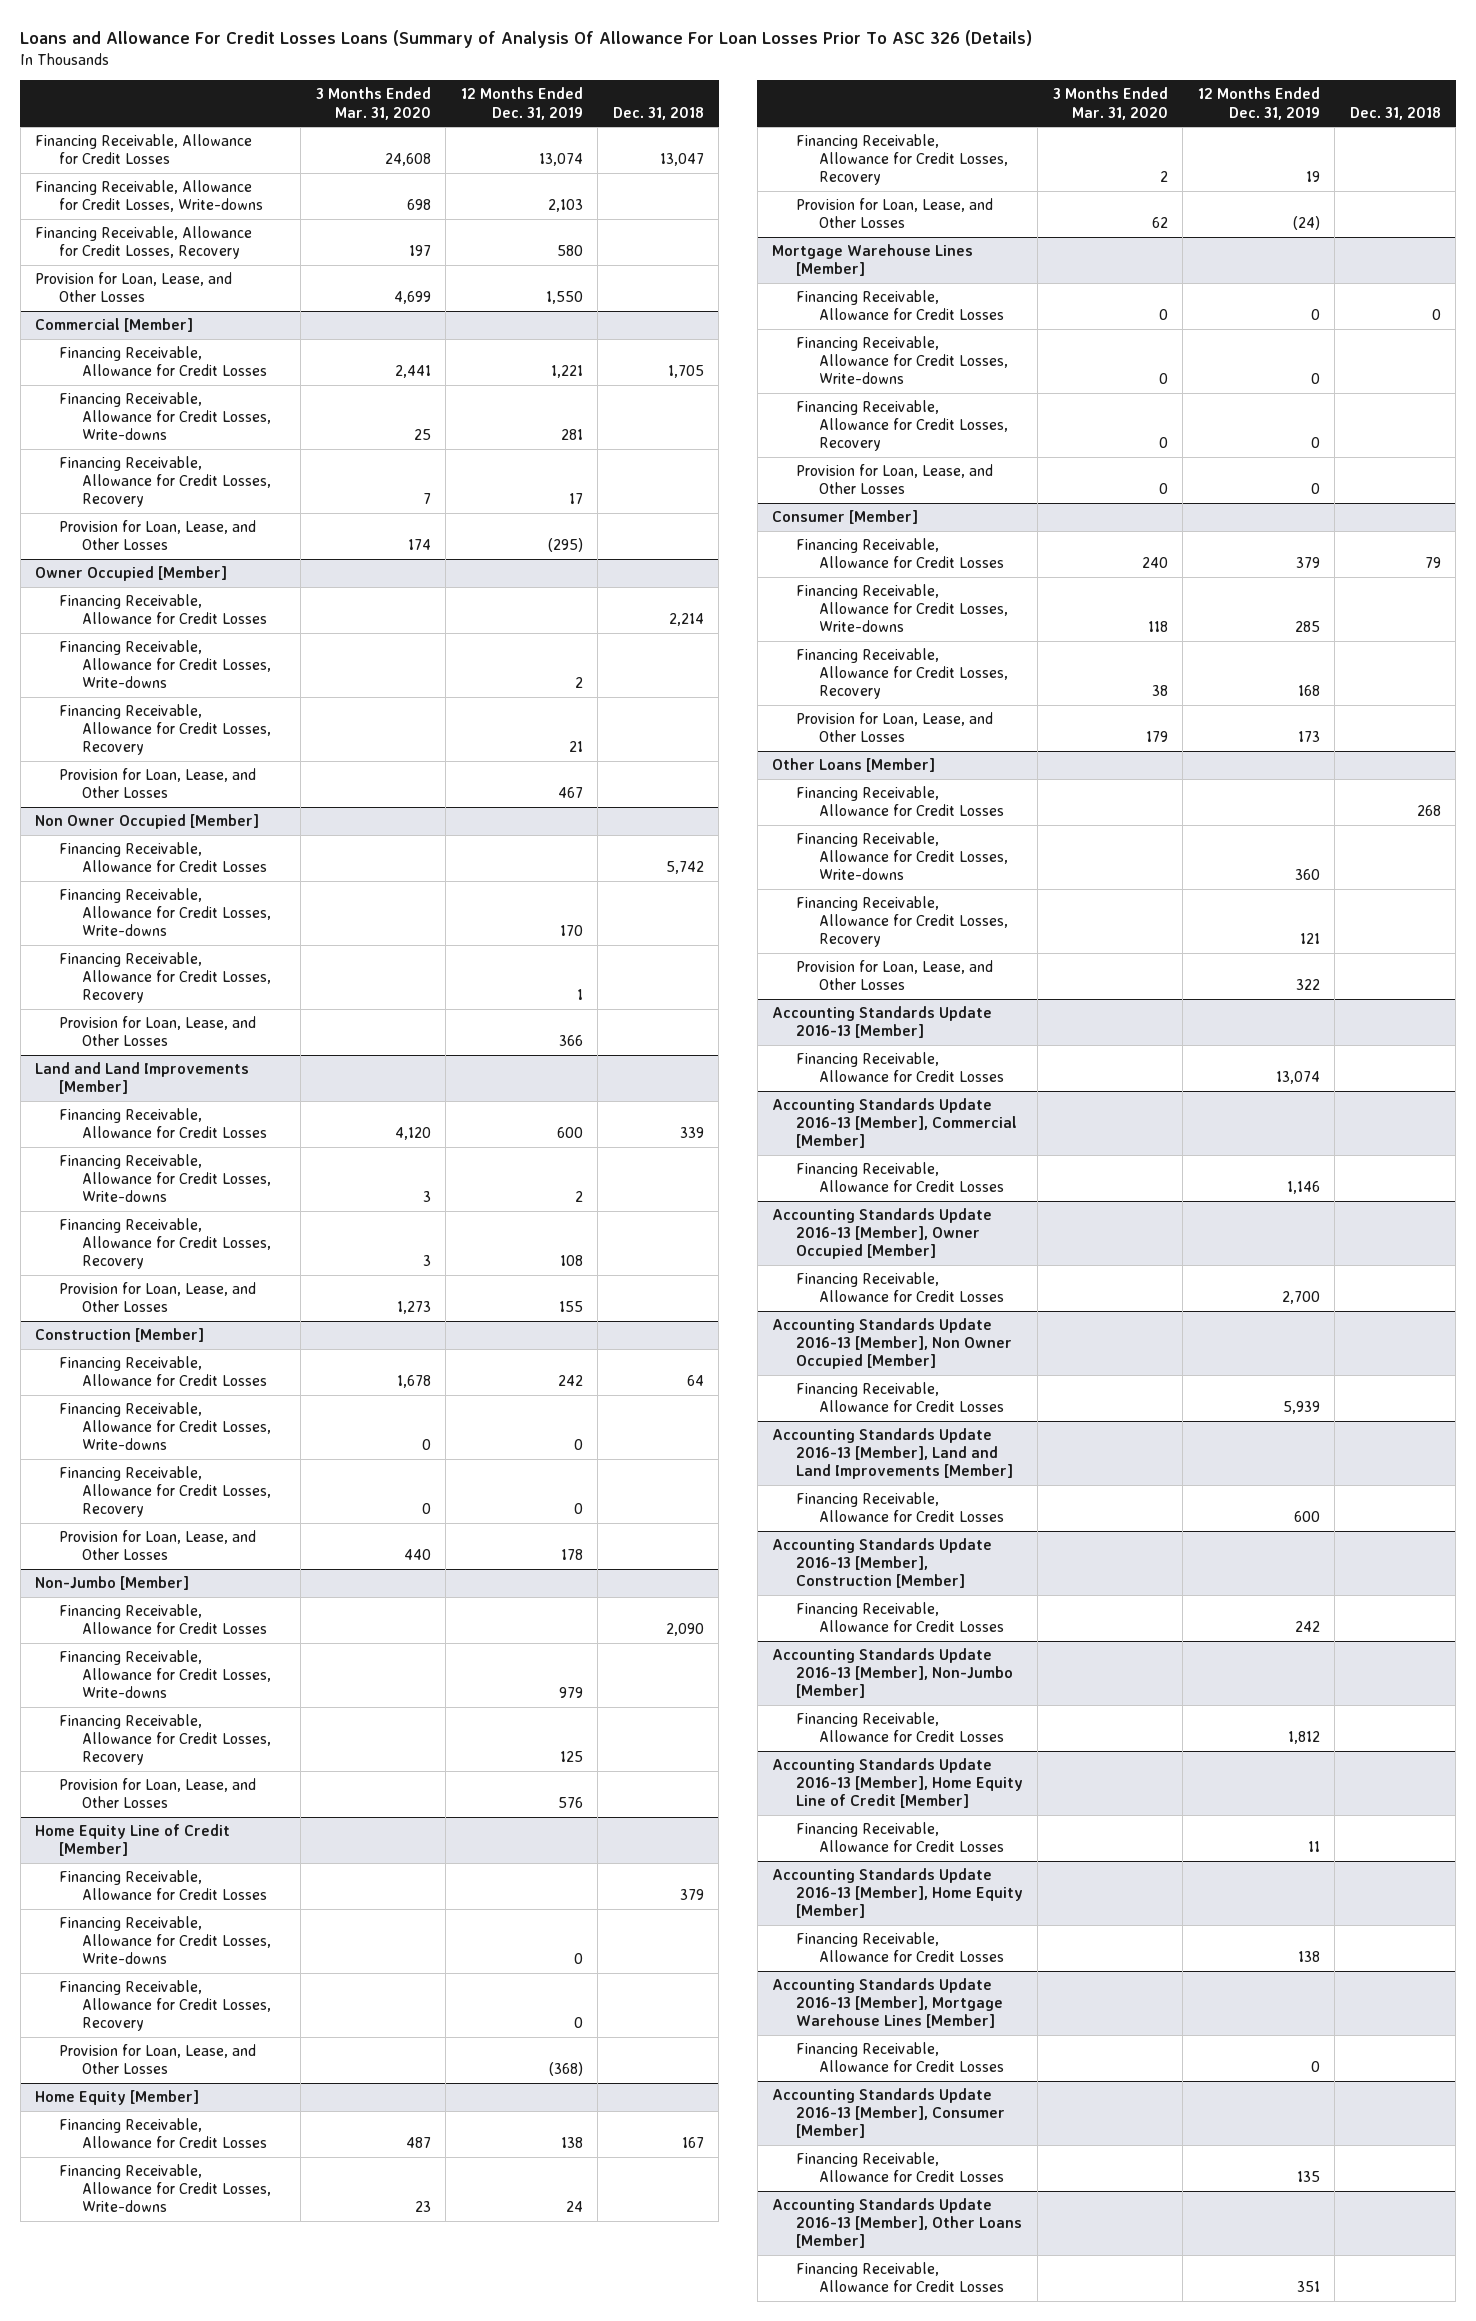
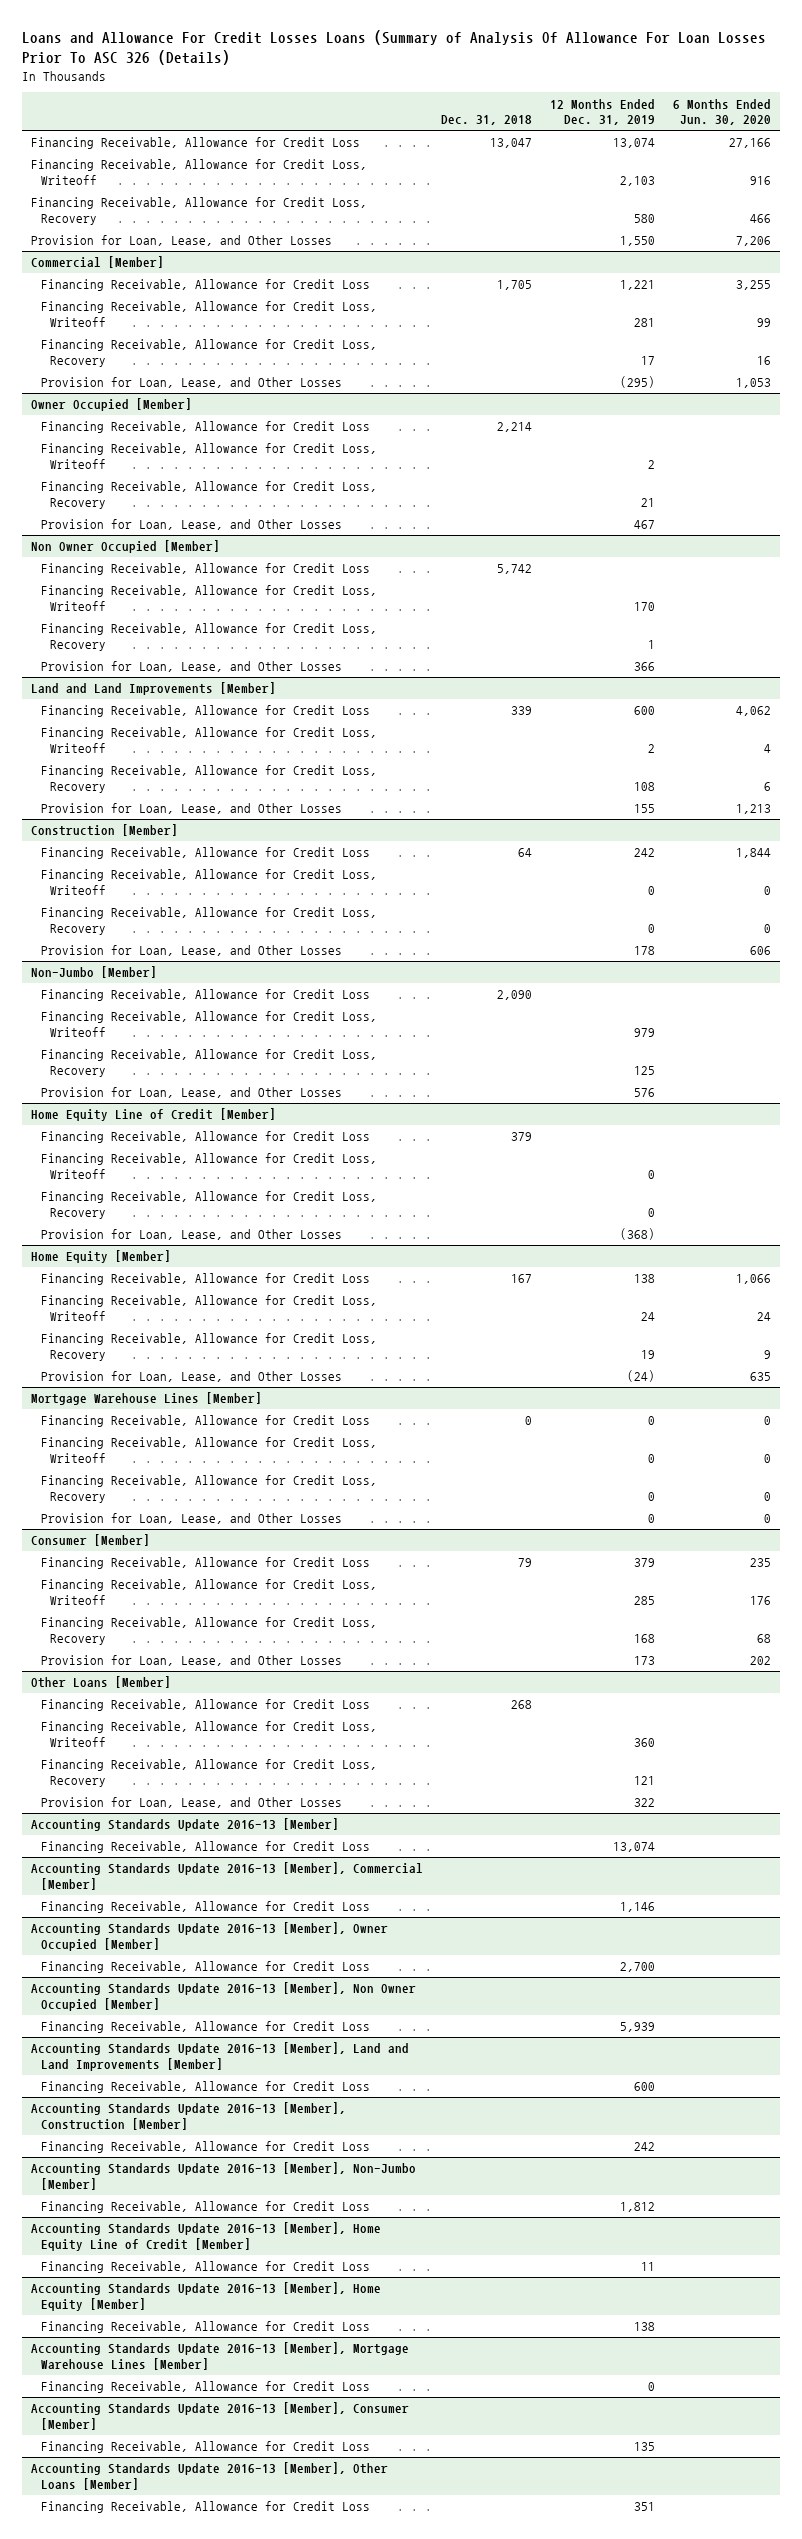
- | 3 Months Ended Mar. 31, 2020 | 12 Months Ended Dec. 31, 2019 | Dec. 31, 2018
+ | Dec. 31, 2018 | 12 Months Ended Dec. 31, 2019 | 6 Months Ended Jun. 30, 2020
- Financing Receivable, Allowance for Credit Losses | 24,608 | 13,074 | 13,047
- Financing Receivable, Allowance for Credit Losses, Write-downs | 698 | 2,103 |
- Financing Receivable, Allowance for Credit Losses, Recovery | 197 | 580 |
+ Financing Receivable, Allowance for Credit Loss | 13,047 | 13,074 | 27,166
+ Financing Receivable, Allowance for Credit Loss, Writeoff | | 2,103 | 916
+ Financing Receivable, Allowance for Credit Loss, Recovery | | 580 | 466
@ Commercial [Member]
- Financing Receivable, Allowance for Credit Losses | 2,441 | 1,221 | 1,705
- Financing Receivable, Allowance for Credit Losses, Write-downs | 25 | 281 |
- Financing Receivable, Allowance for Credit Losses, Recovery | 7 | 17 |
+ Financing Receivable, Allowance for Credit Loss | 1,705 | 1,221 | 3,255
+ Financing Receivable, Allowance for Credit Loss, Writeoff | | 281 | 99
+ Financing Receivable, Allowance for Credit Loss, Recovery | | 17 | 16
@ Owner Occupied [Member]
- Financing Receivable, Allowance for Credit Losses | | | 2,214
- Financing Receivable, Allowance for Credit Losses, Write-downs | | 2 |
- Financing Receivable, Allowance for Credit Losses, Recovery | | 21 |
+ Financing Receivable, Allowance for Credit Loss | 2,214 | |
+ Financing Receivable, Allowance for Credit Loss, Writeoff | | 2 |
+ Financing Receivable, Allowance for Credit Loss, Recovery | | 21 |
@ Non Owner Occupied [Member]
- Financing Receivable, Allowance for Credit Losses | | | 5,742
- Financing Receivable, Allowance for Credit Losses, Write-downs | | 170 |
- Financing Receivable, Allowance for Credit Losses, Recovery | | 1 |
+ Financing Receivable, Allowance for Credit Loss | 5,742 | |
+ Financing Receivable, Allowance for Credit Loss, Writeoff | | 170 |
+ Financing Receivable, Allowance for Credit Loss, Recovery | | 1 |
@ Land and Land Improvements [Member]
- Financing Receivable, Allowance for Credit Losses | 4,120 | 600 | 339
- Financing Receivable, Allowance for Credit Losses, Write-downs | 3 | 2 |
- Financing Receivable, Allowance for Credit Losses, Recovery | 3 | 108 |
+ Financing Receivable, Allowance for Credit Loss | 339 | 600 | 4,062
+ Financing Receivable, Allowance for Credit Loss, Writeoff | | 2 | 4
+ Financing Receivable, Allowance for Credit Loss, Recovery | | 108 | 6
@ Construction [Member]
- Financing Receivable, Allowance for Credit Losses | 1,678 | 242 | 64
- Financing Receivable, Allowance for Credit Losses, Write-downs | 0 | 0 |
- Financing Receivable, Allowance for Credit Losses, Recovery | 0 | 0 |
+ Financing Receivable, Allowance for Credit Loss | 64 | 242 | 1,844
+ Financing Receivable, Allowance for Credit Loss, Writeoff | | 0 | 0
+ Financing Receivable, Allowance for Credit Loss, Recovery | | 0 | 0
@ Non-Jumbo [Member]
- Financing Receivable, Allowance for Credit Losses | | | 2,090
- Financing Receivable, Allowance for Credit Losses, Write-downs | | 979 |
- Financing Receivable, Allowance for Credit Losses, Recovery | | 125 |
+ Financing Receivable, Allowance for Credit Loss | 2,090 | |
+ Financing Receivable, Allowance for Credit Loss, Writeoff | | 979 |
+ Financing Receivable, Allowance for Credit Loss, Recovery | | 125 |
@ Home Equity Line of Credit [Member]
- Financing Receivable, Allowance for Credit Losses | | | 379
- Financing Receivable, Allowance for Credit Losses, Write-downs | | 0 |
- Financing Receivable, Allowance for Credit Losses, Recovery | | 0 |
+ Financing Receivable, Allowance for Credit Loss | 379 | |
+ Financing Receivable, Allowance for Credit Loss, Writeoff | | 0 |
+ Financing Receivable, Allowance for Credit Loss, Recovery | | 0 |
@ Home Equity [Member]
- Financing Receivable, Allowance for Credit Losses | 487 | 138 | 167
- Financing Receivable, Allowance for Credit Losses, Write-downs | 23 | 24 |
- Financing Receivable, Allowance for Credit Losses, Recovery | 2 | 19 |
+ Financing Receivable, Allowance for Credit Loss | 167 | 138 | 1,066
+ Financing Receivable, Allowance for Credit Loss, Writeoff | | 24 | 24
+ Financing Receivable, Allowance for Credit Loss, Recovery | | 19 | 9
@ Mortgage Warehouse Lines [Member]
- Financing Receivable, Allowance for Credit Losses | 0 | 0 | 0
- Financing Receivable, Allowance for Credit Losses, Write-downs | 0 | 0 |
- Financing Receivable, Allowance for Credit Losses, Recovery | 0 | 0 |
+ Financing Receivable, Allowance for Credit Loss | 0 | 0 | 0
+ Financing Receivable, Allowance for Credit Loss, Writeoff | | 0 | 0
+ Financing Receivable, Allowance for Credit Loss, Recovery | | 0 | 0
@ Consumer [Member]
- Financing Receivable, Allowance for Credit Losses | 240 | 379 | 79
- Financing Receivable, Allowance for Credit Losses, Write-downs | 118 | 285 |
- Financing Receivable, Allowance for Credit Losses, Recovery | 38 | 168 |
+ Financing Receivable, Allowance for Credit Loss | 79 | 379 | 235
+ Financing Receivable, Allowance for Credit Loss, Writeoff | | 285 | 176
+ Financing Receivable, Allowance for Credit Loss, Recovery | | 168 | 68
@ Other Loans [Member]
- Financing Receivable, Allowance for Credit Losses | | | 268
- Financing Receivable, Allowance for Credit Losses, Write-downs | | 360 |
- Financing Receivable, Allowance for Credit Losses, Recovery | | 121 |
+ Financing Receivable, Allowance for Credit Loss | 268 | |
+ Financing Receivable, Allowance for Credit Loss, Writeoff | | 360 |
+ Financing Receivable, Allowance for Credit Loss, Recovery | | 121 |
@ Accounting Standards Update 2016-13 [Member]
- Financing Receivable, Allowance for Credit Losses | | 13,074 |
+ Financing Receivable, Allowance for Credit Loss | | 13,074 |
@ Accounting Standards Update 2016-13 [Member], Commercial [Member]
- Financing Receivable, Allowance for Credit Losses | | 1,146 |
+ Financing Receivable, Allowance for Credit Loss | | 1,146 |
@ Accounting Standards Update 2016-13 [Member], Owner Occupied [Member]
- Financing Receivable, Allowance for Credit Losses | | 2,700 |
+ Financing Receivable, Allowance for Credit Loss | | 2,700 |
@ Accounting Standards Update 2016-13 [Member], Non Owner Occupied [Member]
- Financing Receivable, Allowance for Credit Losses | | 5,939 |
+ Financing Receivable, Allowance for Credit Loss | | 5,939 |
@ Accounting Standards Update 2016-13 [Member], Land and Land Improvements [Member]
- Financing Receivable, Allowance for Credit Losses | | 600 |
+ Financing Receivable, Allowance for Credit Loss | | 600 |
@ Accounting Standards Update 2016-13 [Member], Construction [Member]
- Financing Receivable, Allowance for Credit Losses | | 242 |
+ Financing Receivable, Allowance for Credit Loss | | 242 |
@ Accounting Standards Update 2016-13 [Member], Non-Jumbo [Member]
- Financing Receivable, Allowance for Credit Losses | | 1,812 |
+ Financing Receivable, Allowance for Credit Loss | | 1,812 |
@ Accounting Standards Update 2016-13 [Member], Home Equity Line of Credit [Member]
- Financing Receivable, Allowance for Credit Losses | | 11 |
+ Financing Receivable, Allowance for Credit Loss | | 11 |
@ Accounting Standards Update 2016-13 [Member], Home Equity [Member]
- Financing Receivable, Allowance for Credit Losses | | 138 |
+ Financing Receivable, Allowance for Credit Loss | | 138 |
@ Accounting Standards Update 2016-13 [Member], Mortgage Warehouse Lines [Member]
- Financing Receivable, Allowance for Credit Losses | | 0 |
+ Financing Receivable, Allowance for Credit Loss | | 0 |
@ Accounting Standards Update 2016-13 [Member], Consumer [Member]
- Financing Receivable, Allowance for Credit Losses | | 135 |
+ Financing Receivable, Allowance for Credit Loss | | 135 |
@ Accounting Standards Update 2016-13 [Member], Other Loans [Member]
- Financing Receivable, Allowance for Credit Losses | | 351 |
+ Financing Receivable, Allowance for Credit Loss | | 351 |

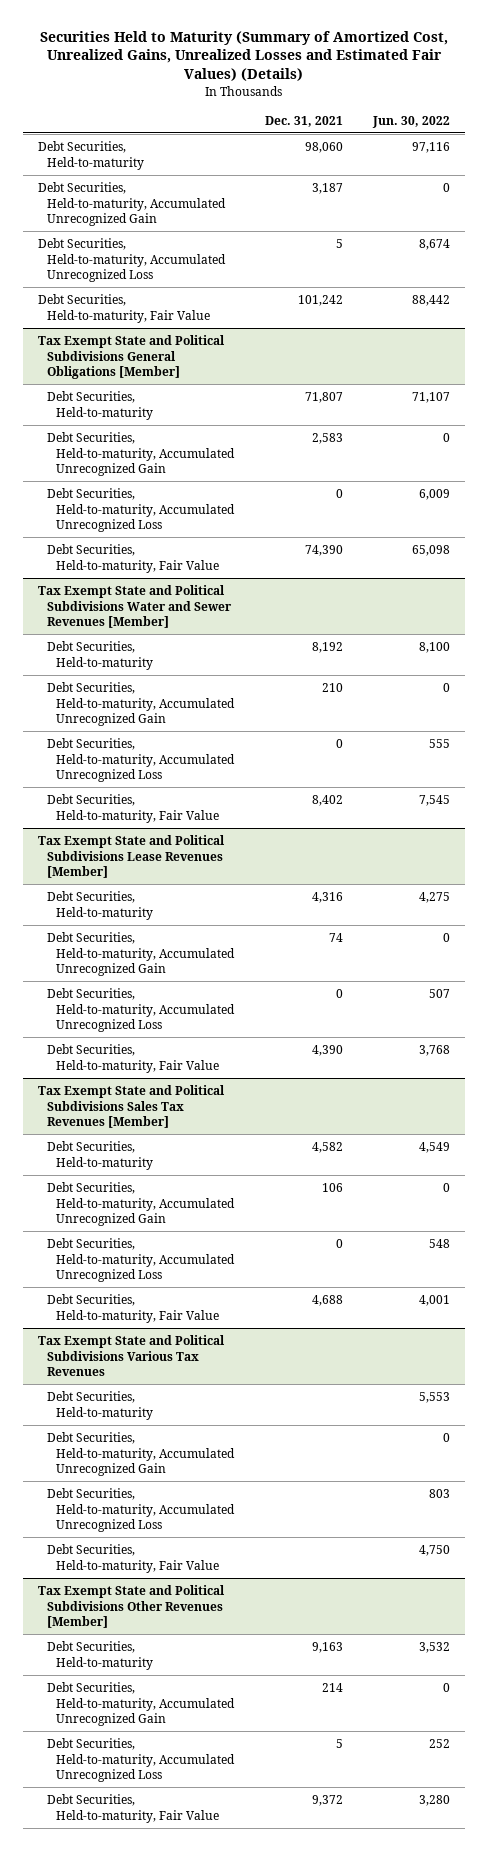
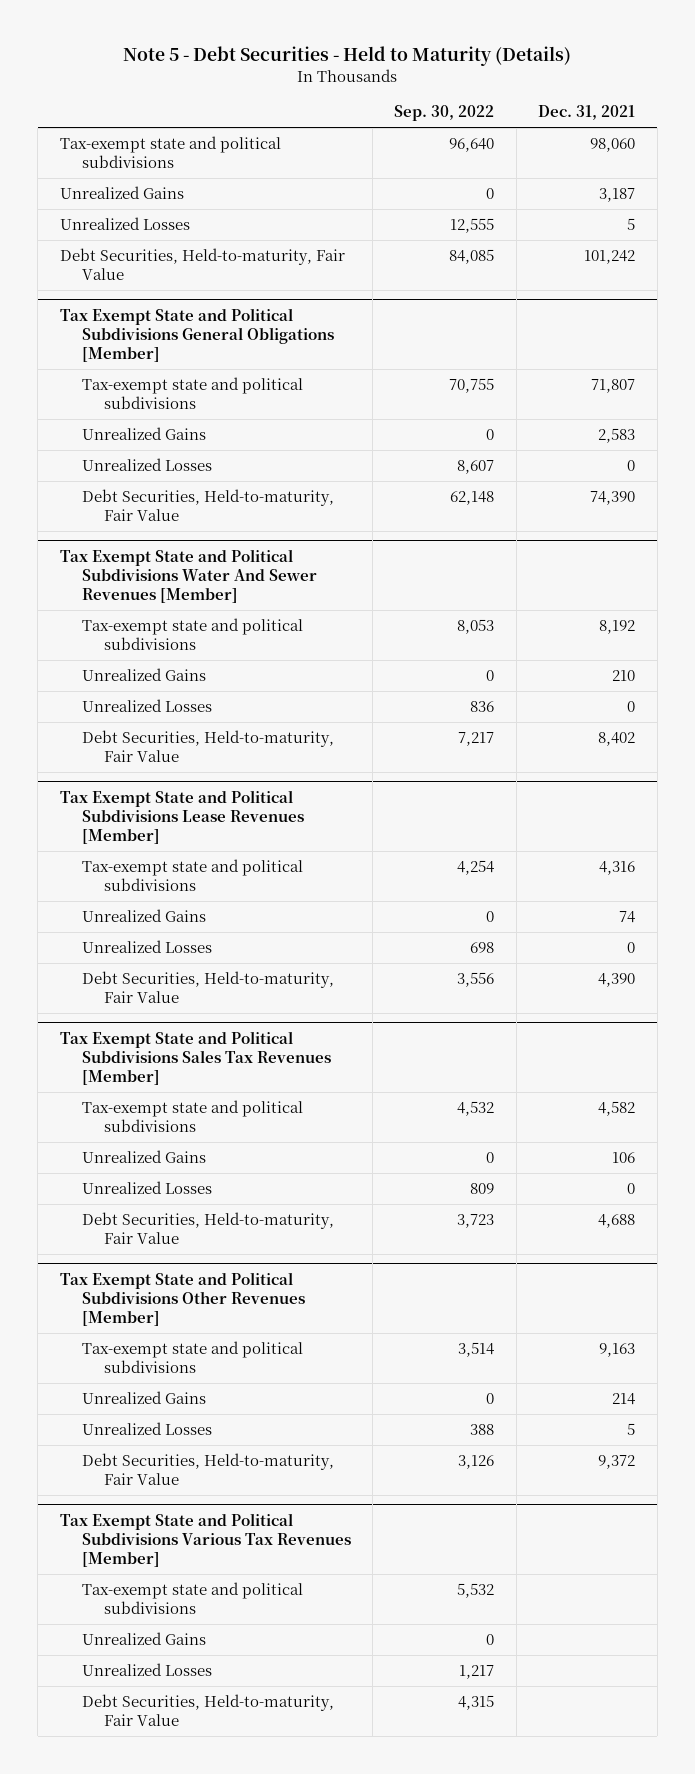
- Securities Held to Maturity (Summary of Amortized Cost, Unrealized Gains, Unrealized Losses and Estimated Fair Values) (Details)
+ Note 5 - Debt Securities - Held to Maturity (Details)
- | Dec. 31, 2021 | Jun. 30, 2022
+ | Sep. 30, 2022 | Dec. 31, 2021
- Debt Securities, Held-to-maturity | 98,060 | 97,116
- Debt Securities, Held-to-maturity, Accumulated Unrecognized Gain | 3,187 | 0
- Debt Securities, Held-to-maturity, Accumulated Unrecognized Loss | 5 | 8,674
+ Tax-exempt state and political subdivisions | 96,640 | 98,060
+ Unrealized Gains | 0 | 3,187
+ Unrealized Losses | 12,555 | 5
@ Tax Exempt State and Political Subdivisions General Obligations [Member]
- Debt Securities, Held-to-maturity | 71,807 | 71,107
- Debt Securities, Held-to-maturity, Accumulated Unrecognized Gain | 2,583 | 0
- Debt Securities, Held-to-maturity, Accumulated Unrecognized Loss | 0 | 6,009
+ Tax-exempt state and political subdivisions | 70,755 | 71,807
+ Unrealized Gains | 0 | 2,583
+ Unrealized Losses | 8,607 | 0
- Tax Exempt State and Political Subdivisions Water and Sewer Revenues [Member]
- Debt Securities, Held-to-maturity | 8,192 | 8,100
- Debt Securities, Held-to-maturity, Accumulated Unrecognized Gain | 210 | 0
- Debt Securities, Held-to-maturity, Accumulated Unrecognized Loss | 0 | 555
+ Tax Exempt State and Political Subdivisions Water And Sewer Revenues [Member]
+ Tax-exempt state and political subdivisions | 8,053 | 8,192
+ Unrealized Gains | 0 | 210
+ Unrealized Losses | 836 | 0
@ Tax Exempt State and Political Subdivisions Lease Revenues [Member]
- Debt Securities, Held-to-maturity | 4,316 | 4,275
- Debt Securities, Held-to-maturity, Accumulated Unrecognized Gain | 74 | 0
- Debt Securities, Held-to-maturity, Accumulated Unrecognized Loss | 0 | 507
+ Tax-exempt state and political subdivisions | 4,254 | 4,316
+ Unrealized Gains | 0 | 74
+ Unrealized Losses | 698 | 0
@ Tax Exempt State and Political Subdivisions Sales Tax Revenues [Member]
- Debt Securities, Held-to-maturity | 4,582 | 4,549
- Debt Securities, Held-to-maturity, Accumulated Unrecognized Gain | 106 | 0
- Debt Securities, Held-to-maturity, Accumulated Unrecognized Loss | 0 | 548
+ Tax-exempt state and political subdivisions | 4,532 | 4,582
+ Unrealized Gains | 0 | 106
+ Unrealized Losses | 809 | 0
- Tax Exempt State and Political Subdivisions Various Tax Revenues
- Debt Securities, Held-to-maturity | | 5,553
- Debt Securities, Held-to-maturity, Accumulated Unrecognized Gain | | 0
- Debt Securities, Held-to-maturity, Accumulated Unrecognized Loss | | 803
- Debt Securities, Held-to-maturity, Fair Value | | 4,750
@ Tax Exempt State and Political Subdivisions Other Revenues [Member]
- Debt Securities, Held-to-maturity | 9,163 | 3,532
- Debt Securities, Held-to-maturity, Accumulated Unrecognized Gain | 214 | 0
- Debt Securities, Held-to-maturity, Accumulated Unrecognized Loss | 5 | 252
+ Tax-exempt state and political subdivisions | 3,514 | 9,163
+ Unrealized Gains | 0 | 214
+ Unrealized Losses | 388 | 5
+ Tax Exempt State and Political Subdivisions Various Tax Revenues [Member]
+ Tax-exempt state and political subdivisions | 5,532 |
+ Unrealized Gains | 0 |
+ Unrealized Losses | 1,217 |
+ Debt Securities, Held-to-maturity, Fair Value | 4,315 |

